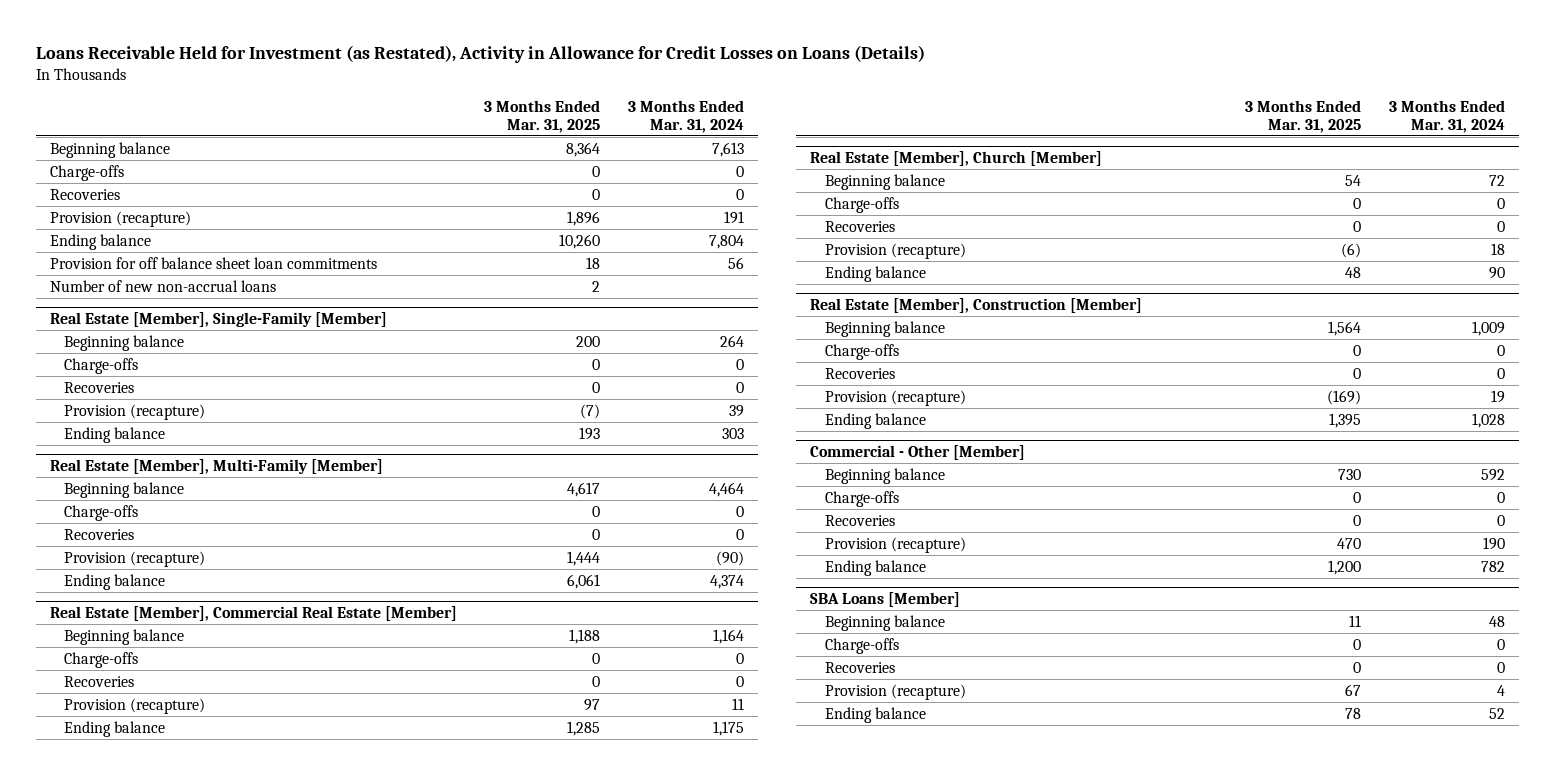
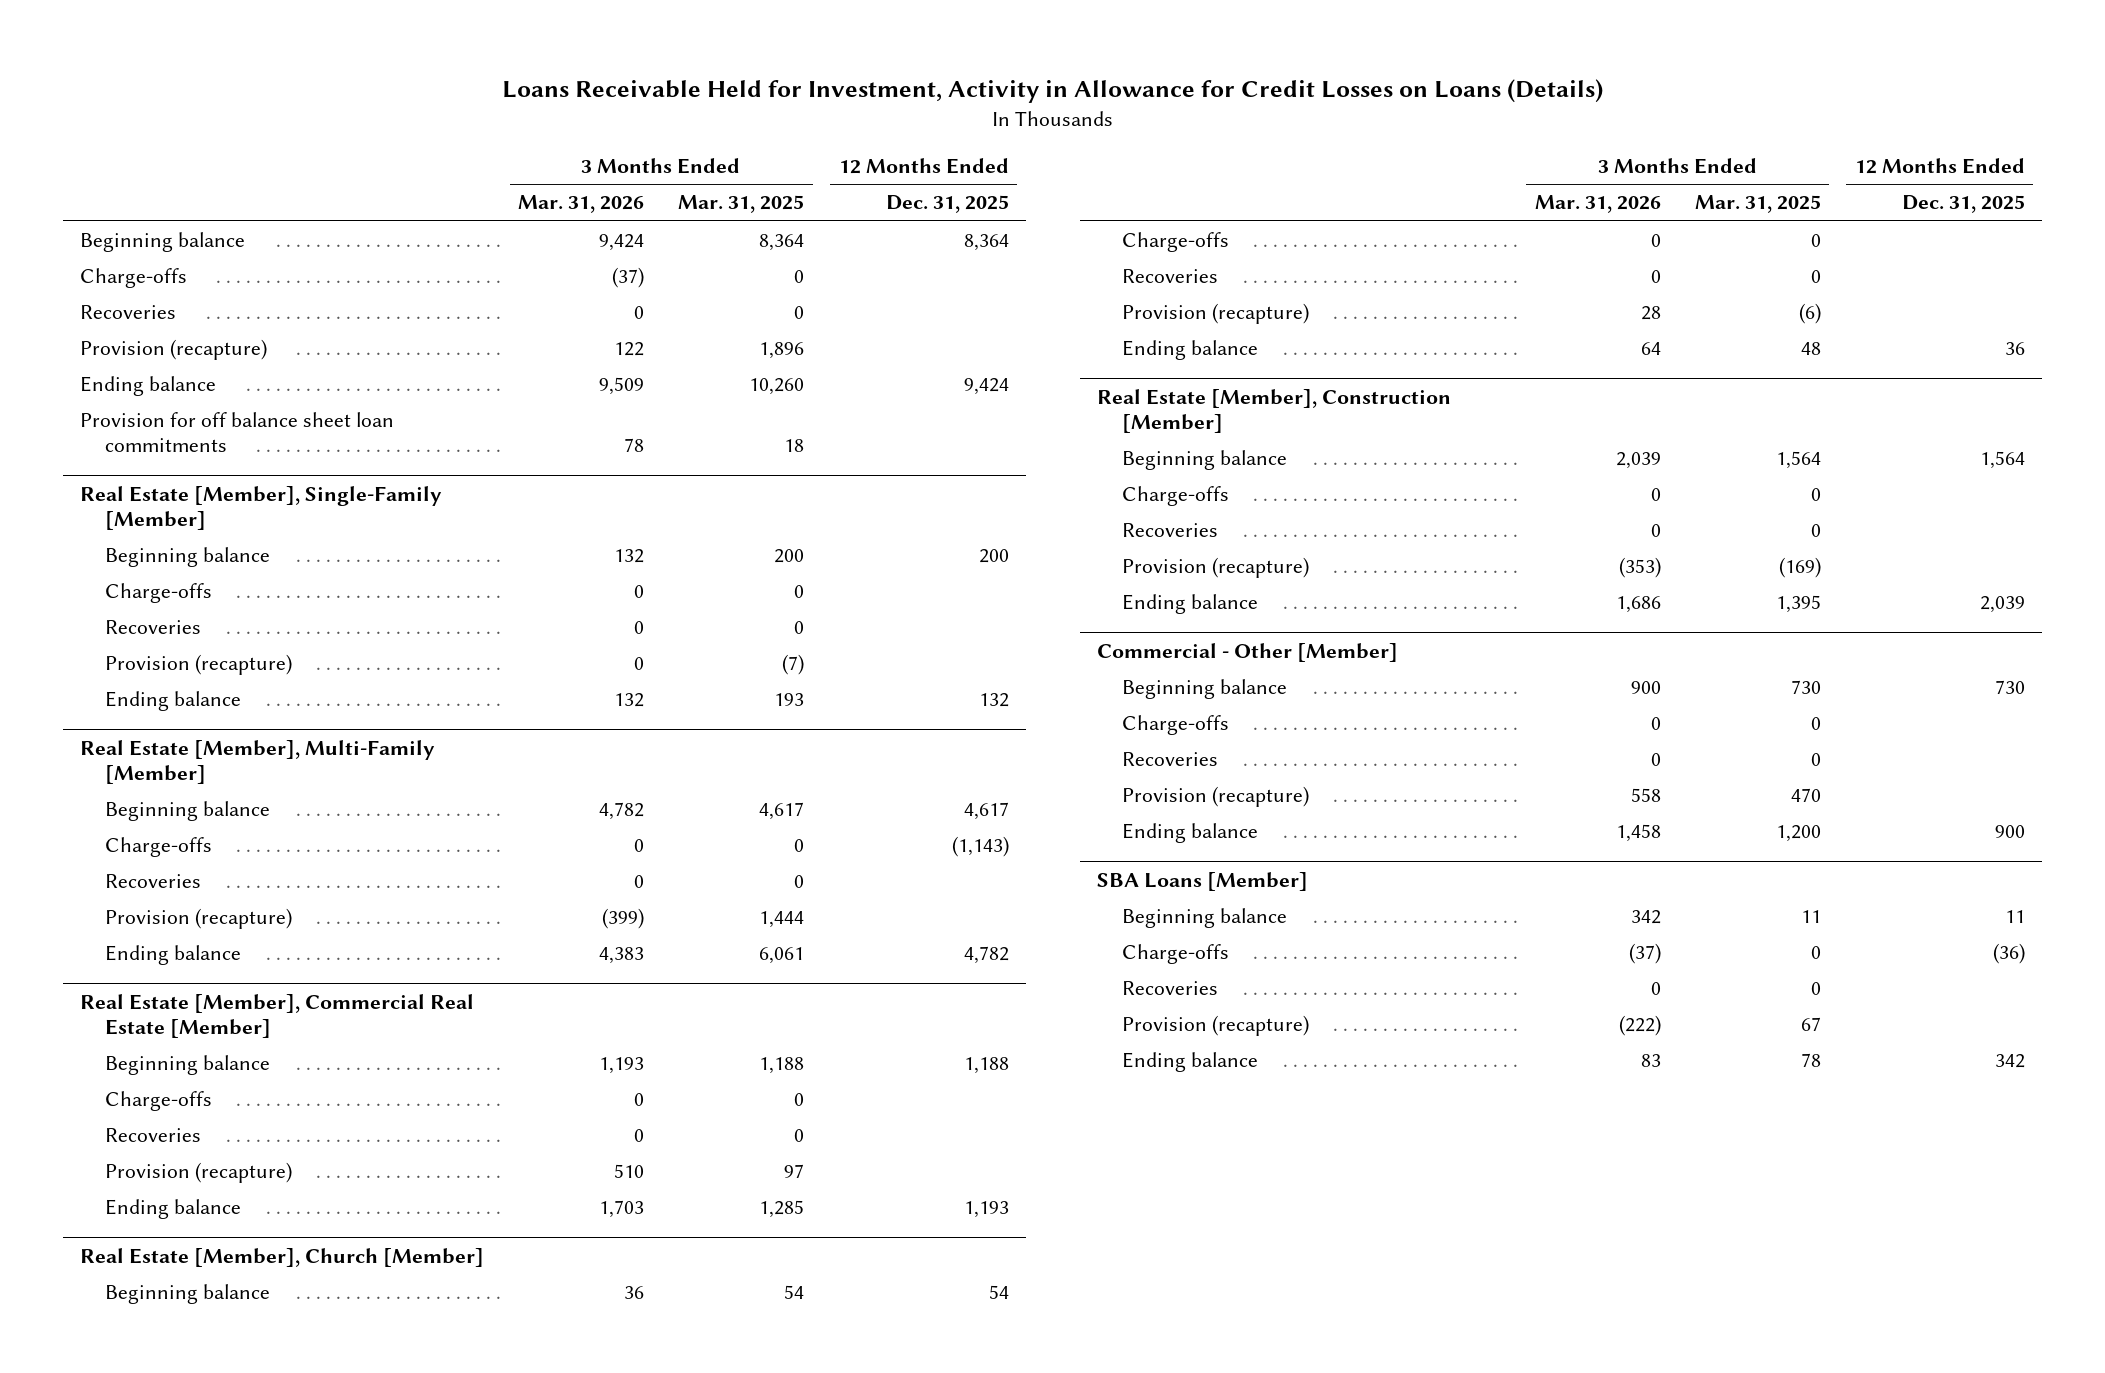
- Loans Receivable Held for Investment (as Restated), Activity in Allowance for Credit Losses on Loans (Details)
+ Loans Receivable Held for Investment, Activity in Allowance for Credit Losses on Loans (Details)
- | 3 Months Ended Mar. 31, 2025 | 3 Months Ended Mar. 31, 2024
+ | 3 Months Ended Mar. 31, 2026 | 3 Months Ended Mar. 31, 2025 | 12 Months Ended Dec. 31, 2025
- Number of new non-accrual loans | 2 |

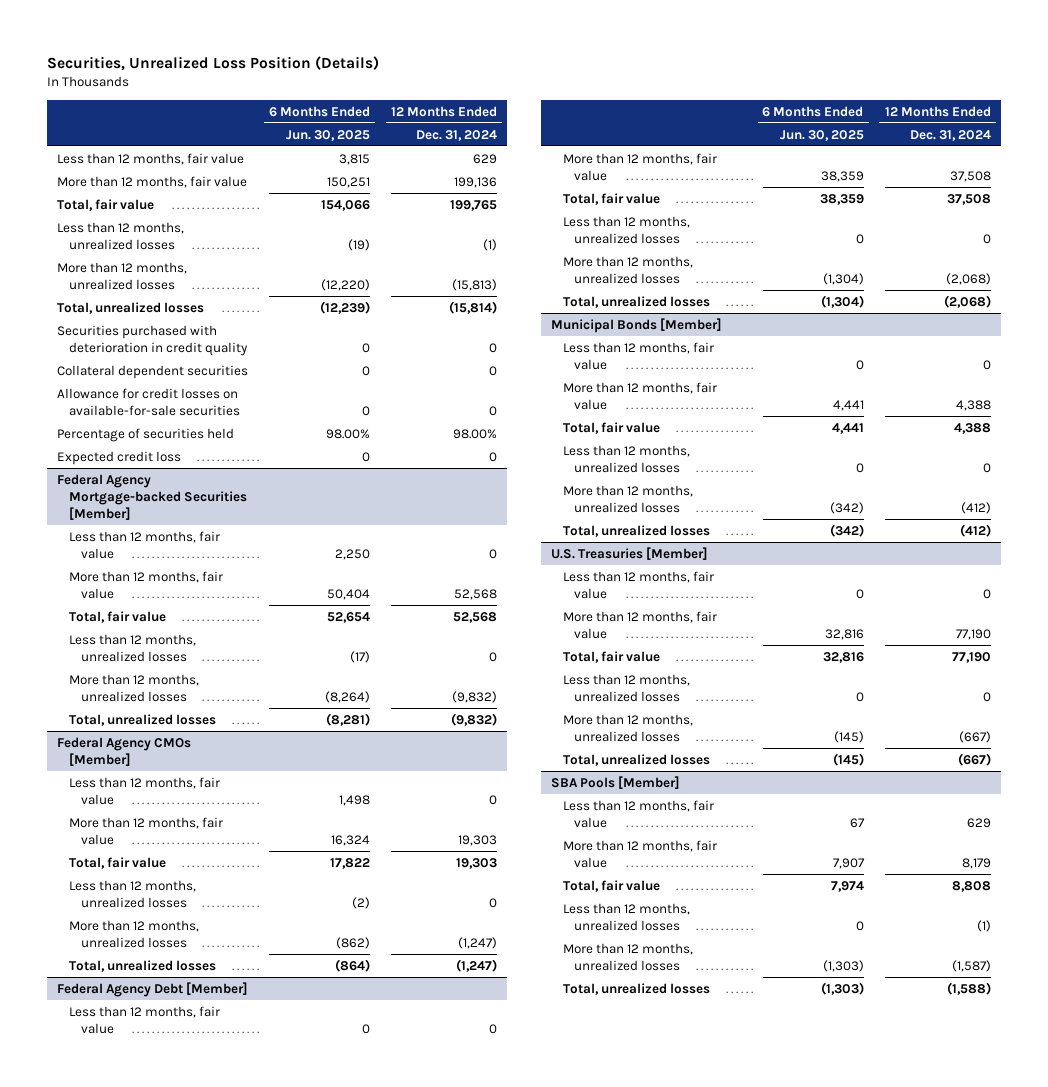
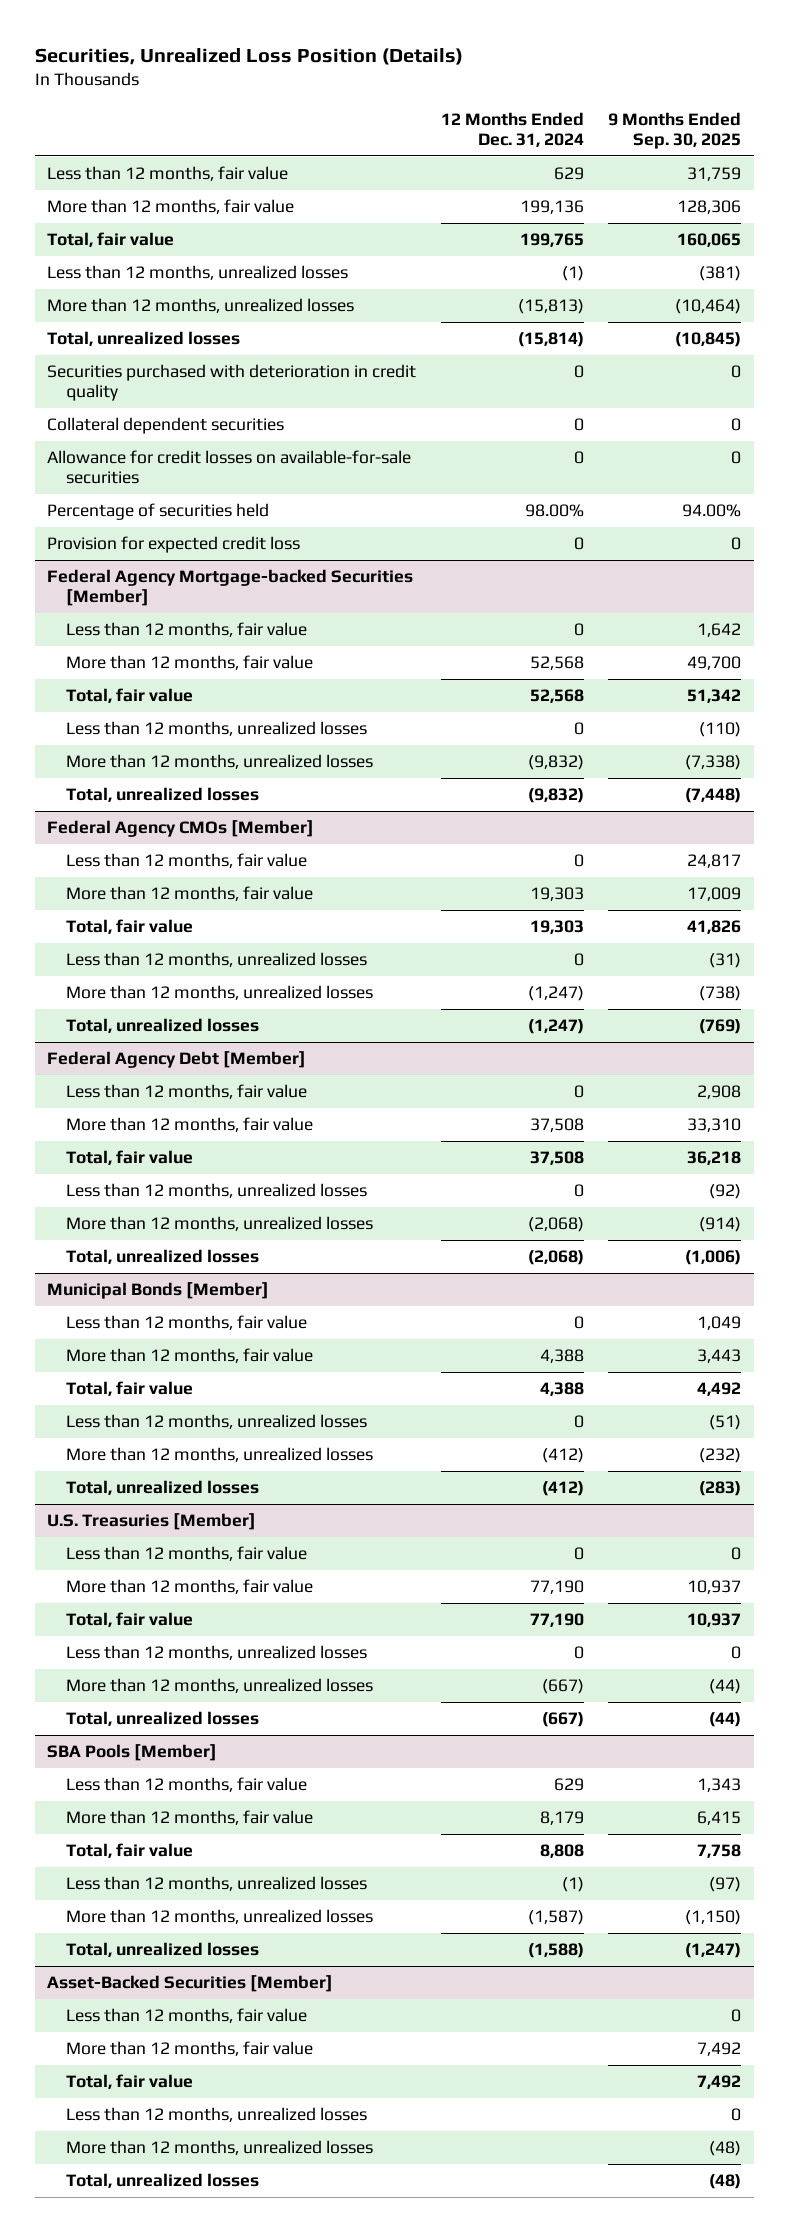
- | 6 Months Ended Jun. 30, 2025 | 12 Months Ended Dec. 31, 2024
+ | 12 Months Ended Dec. 31, 2024 | 9 Months Ended Sep. 30, 2025
- Expected credit loss | 0 | 0
+ Provision for expected credit loss | 0 | 0
+ Asset-Backed Securities [Member]
+ Less than 12 months, fair value | | 0
+ More than 12 months, fair value | | 7,492
+ Total, fair value | | 7,492
+ Less than 12 months, unrealized losses | | 0
+ More than 12 months, unrealized losses | | (48)
+ Total, unrealized losses | | (48)

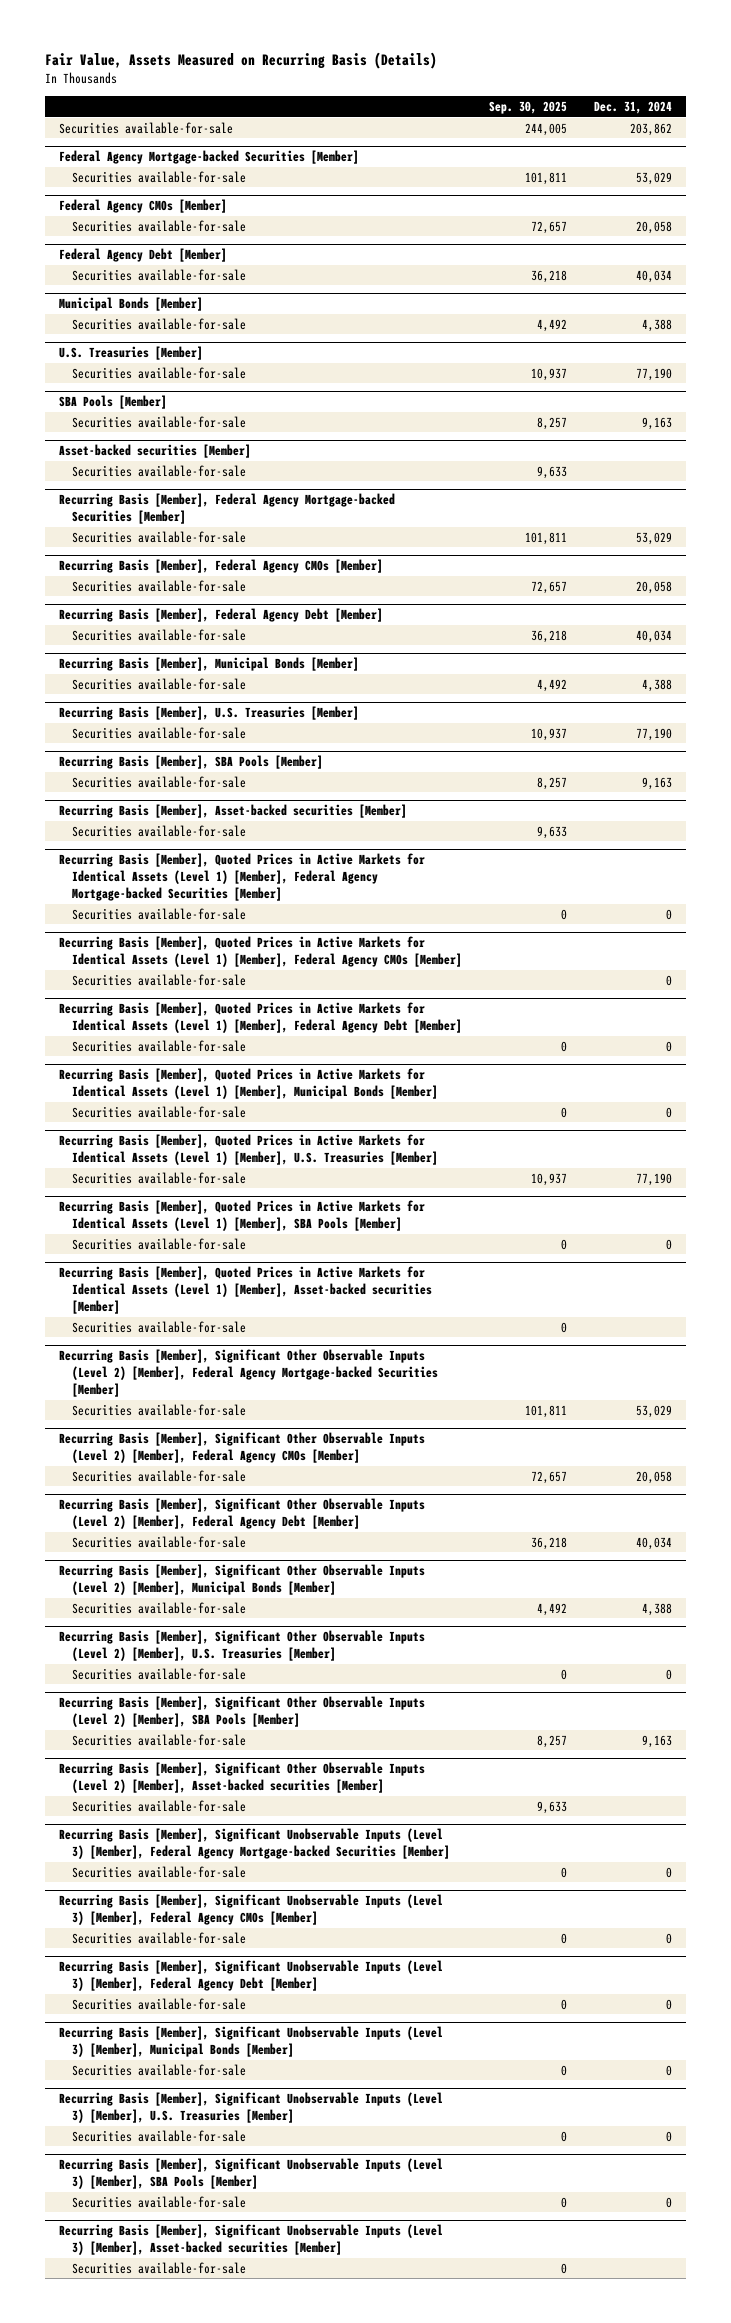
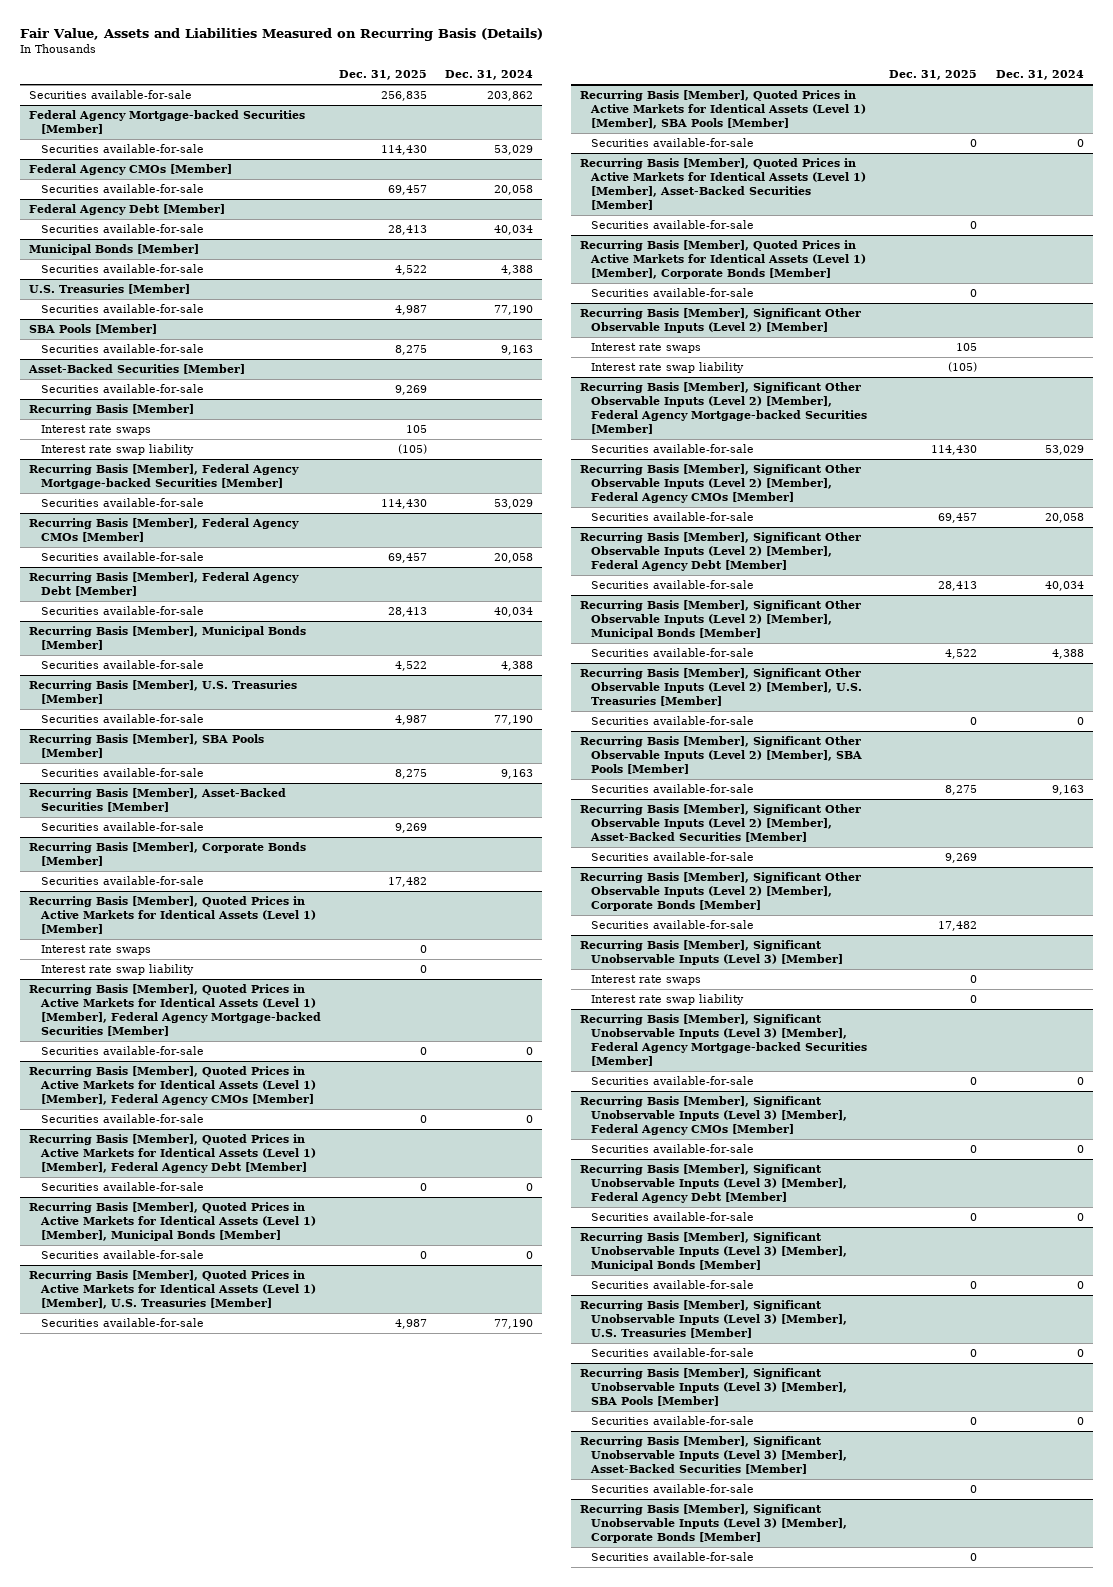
- Fair Value, Assets Measured on Recurring Basis (Details)
+ Fair Value, Assets and Liabilities Measured on Recurring Basis (Details)
- | Sep. 30, 2025 | Dec. 31, 2024
+ | Dec. 31, 2025 | Dec. 31, 2024
- Asset-backed securities [Member]
+ Asset-Backed Securities [Member]
+ Recurring Basis [Member]
+ Interest rate swaps | 105 |
+ Interest rate swap liability | (105) |
- Recurring Basis [Member], Asset-backed securities [Member]
+ Recurring Basis [Member], Asset-Backed Securities [Member]
+ Recurring Basis [Member], Corporate Bonds [Member]
+ Securities available-for-sale | 17,482 |
+ Recurring Basis [Member], Quoted Prices in Active Markets for Identical Assets (Level 1) [Member]
+ Interest rate swaps | 0 |
+ Interest rate swap liability | 0 |
- Recurring Basis [Member], Quoted Prices in Active Markets for Identical Assets (Level 1) [Member], Asset-backed securities [Member]
+ Recurring Basis [Member], Quoted Prices in Active Markets for Identical Assets (Level 1) [Member], Asset-Backed Securities [Member]
+ Recurring Basis [Member], Quoted Prices in Active Markets for Identical Assets (Level 1) [Member], Corporate Bonds [Member]
+ Securities available-for-sale | 0 |
+ Recurring Basis [Member], Significant Other Observable Inputs (Level 2) [Member]
+ Interest rate swaps | 105 |
+ Interest rate swap liability | (105) |
- Recurring Basis [Member], Significant Other Observable Inputs (Level 2) [Member], Asset-backed securities [Member]
+ Recurring Basis [Member], Significant Other Observable Inputs (Level 2) [Member], Asset-Backed Securities [Member]
+ Recurring Basis [Member], Significant Other Observable Inputs (Level 2) [Member], Corporate Bonds [Member]
+ Securities available-for-sale | 17,482 |
+ Recurring Basis [Member], Significant Unobservable Inputs (Level 3) [Member]
+ Interest rate swaps | 0 |
+ Interest rate swap liability | 0 |
- Recurring Basis [Member], Significant Unobservable Inputs (Level 3) [Member], Asset-backed securities [Member]
+ Recurring Basis [Member], Significant Unobservable Inputs (Level 3) [Member], Asset-Backed Securities [Member]
+ Recurring Basis [Member], Significant Unobservable Inputs (Level 3) [Member], Corporate Bonds [Member]
+ Securities available-for-sale | 0 |

